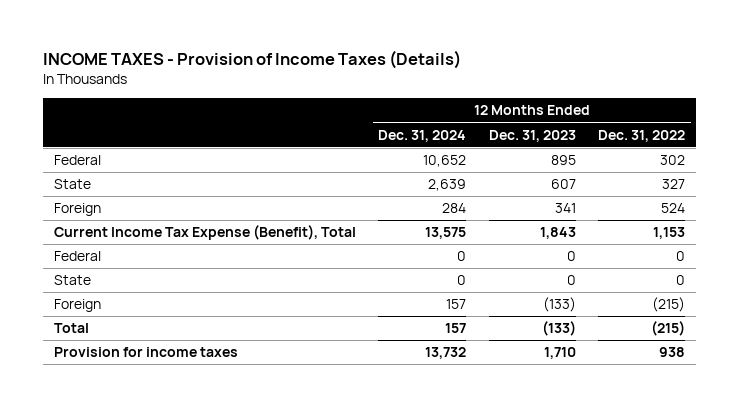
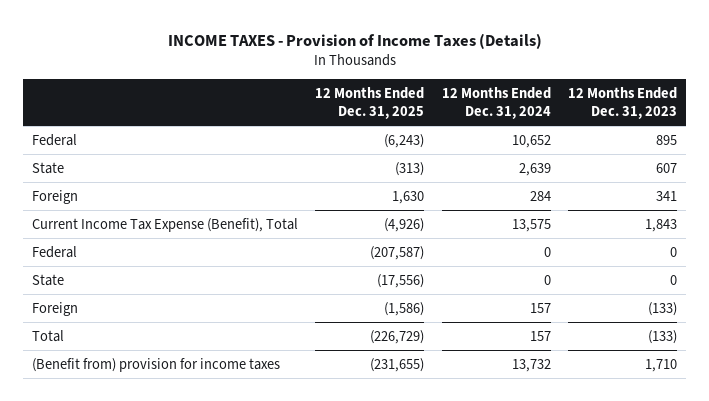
- | 12 Months Ended Dec. 31, 2024 | 12 Months Ended Dec. 31, 2023 | 12 Months Ended Dec. 31, 2022
+ | 12 Months Ended Dec. 31, 2025 | 12 Months Ended Dec. 31, 2024 | 12 Months Ended Dec. 31, 2023
- Provision for income taxes | 13,732 | 1,710 | 938
+ (Benefit from) provision for income taxes | (231,655) | 13,732 | 1,710

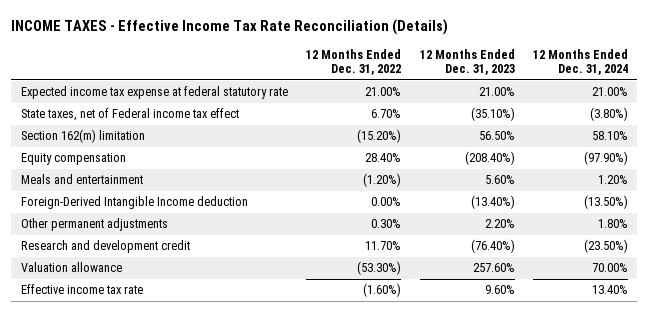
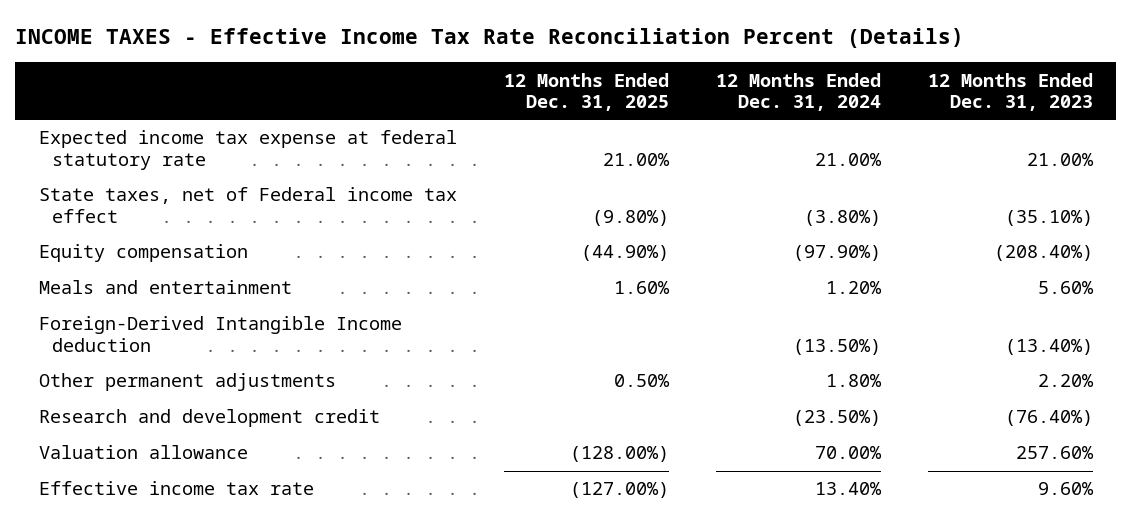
- INCOME TAXES - Effective Income Tax Rate Reconciliation (Details)
+ INCOME TAXES - Effective Income Tax Rate Reconciliation Percent (Details)
- | 12 Months Ended Dec. 31, 2022 | 12 Months Ended Dec. 31, 2023 | 12 Months Ended Dec. 31, 2024
+ | 12 Months Ended Dec. 31, 2025 | 12 Months Ended Dec. 31, 2024 | 12 Months Ended Dec. 31, 2023
- Section 162(m) limitation | (15.20%) | 56.50% | 58.10%

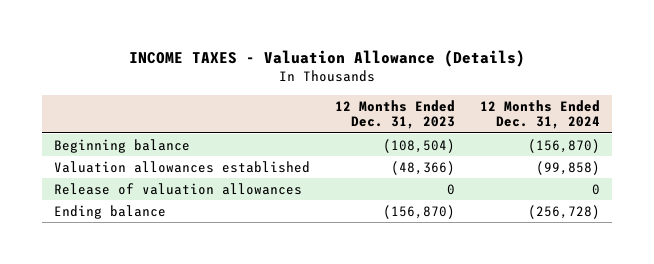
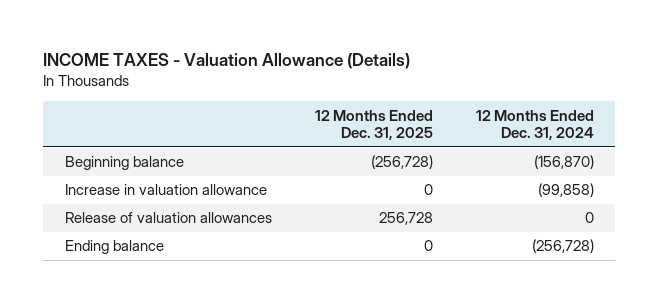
- | 12 Months Ended Dec. 31, 2023 | 12 Months Ended Dec. 31, 2024
+ | 12 Months Ended Dec. 31, 2025 | 12 Months Ended Dec. 31, 2024
- Valuation allowances established | (48,366) | (99,858)
+ Increase in valuation allowance | 0 | (99,858)

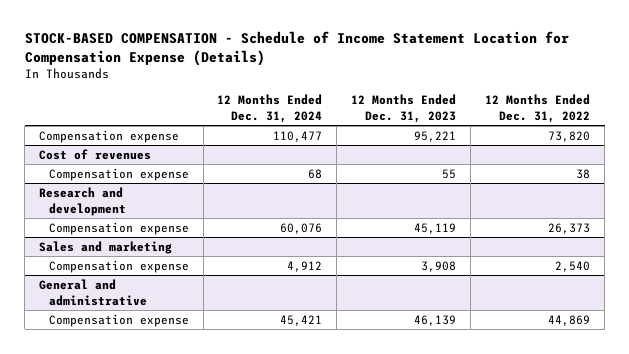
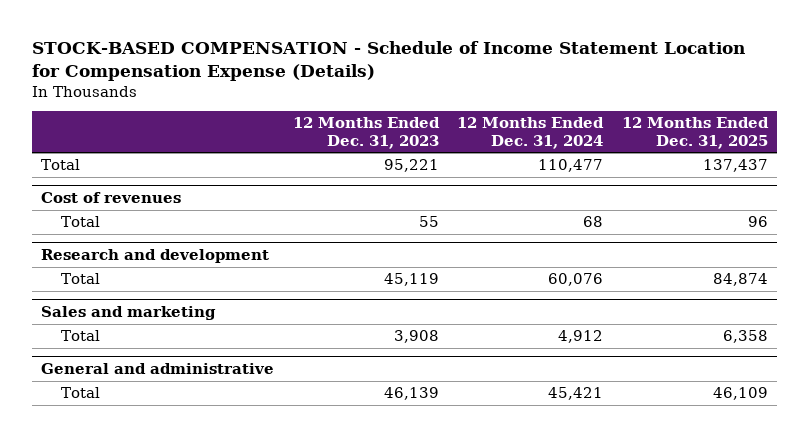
- | 12 Months Ended Dec. 31, 2024 | 12 Months Ended Dec. 31, 2023 | 12 Months Ended Dec. 31, 2022
+ | 12 Months Ended Dec. 31, 2023 | 12 Months Ended Dec. 31, 2024 | 12 Months Ended Dec. 31, 2025
- Compensation expense | 110,477 | 95,221 | 73,820
+ Total | 95,221 | 110,477 | 137,437
@ Cost of revenues
- Compensation expense | 68 | 55 | 38
+ Total | 55 | 68 | 96
@ Research and development
- Compensation expense | 60,076 | 45,119 | 26,373
+ Total | 45,119 | 60,076 | 84,874
@ Sales and marketing
- Compensation expense | 4,912 | 3,908 | 2,540
+ Total | 3,908 | 4,912 | 6,358
@ General and administrative
- Compensation expense | 45,421 | 46,139 | 44,869
+ Total | 46,139 | 45,421 | 46,109

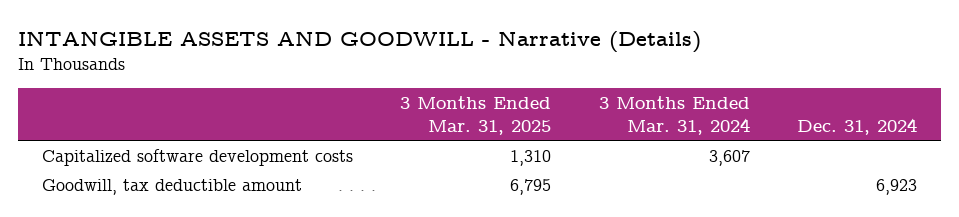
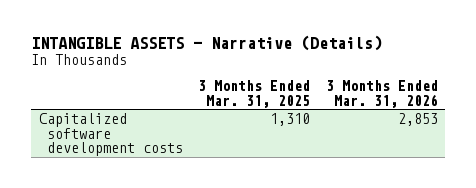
- INTANGIBLE ASSETS AND GOODWILL - Narrative (Details)
+ INTANGIBLE ASSETS - Narrative (Details)
- | 3 Months Ended Mar. 31, 2025 | 3 Months Ended Mar. 31, 2024 | Dec. 31, 2024
+ | 3 Months Ended Mar. 31, 2025 | 3 Months Ended Mar. 31, 2026
- Goodwill, tax deductible amount | 6,795 | | 6,923

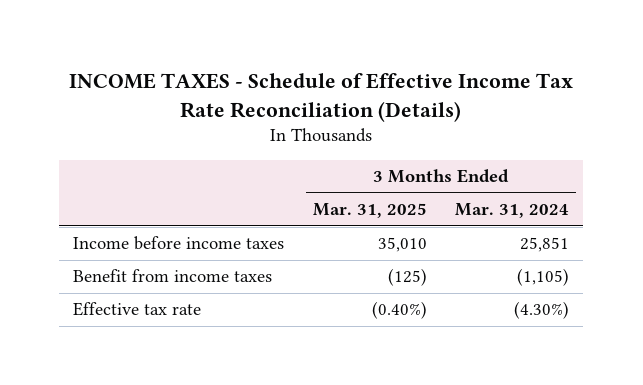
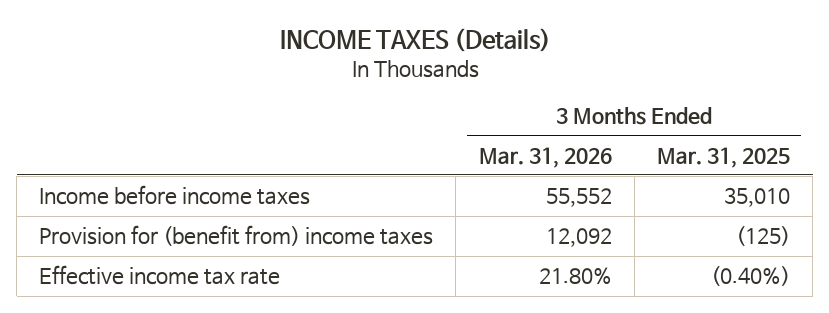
- INCOME TAXES - Schedule of Effective Income Tax Rate Reconciliation (Details)
+ INCOME TAXES (Details)
- | 3 Months Ended Mar. 31, 2025 | 3 Months Ended Mar. 31, 2024
+ | 3 Months Ended Mar. 31, 2026 | 3 Months Ended Mar. 31, 2025
- Benefit from income taxes | (125) | (1,105)
- Effective tax rate | (0.40%) | (4.30%)
+ Provision for (benefit from) income taxes | 12,092 | (125)
+ Effective income tax rate | 21.80% | (0.40%)

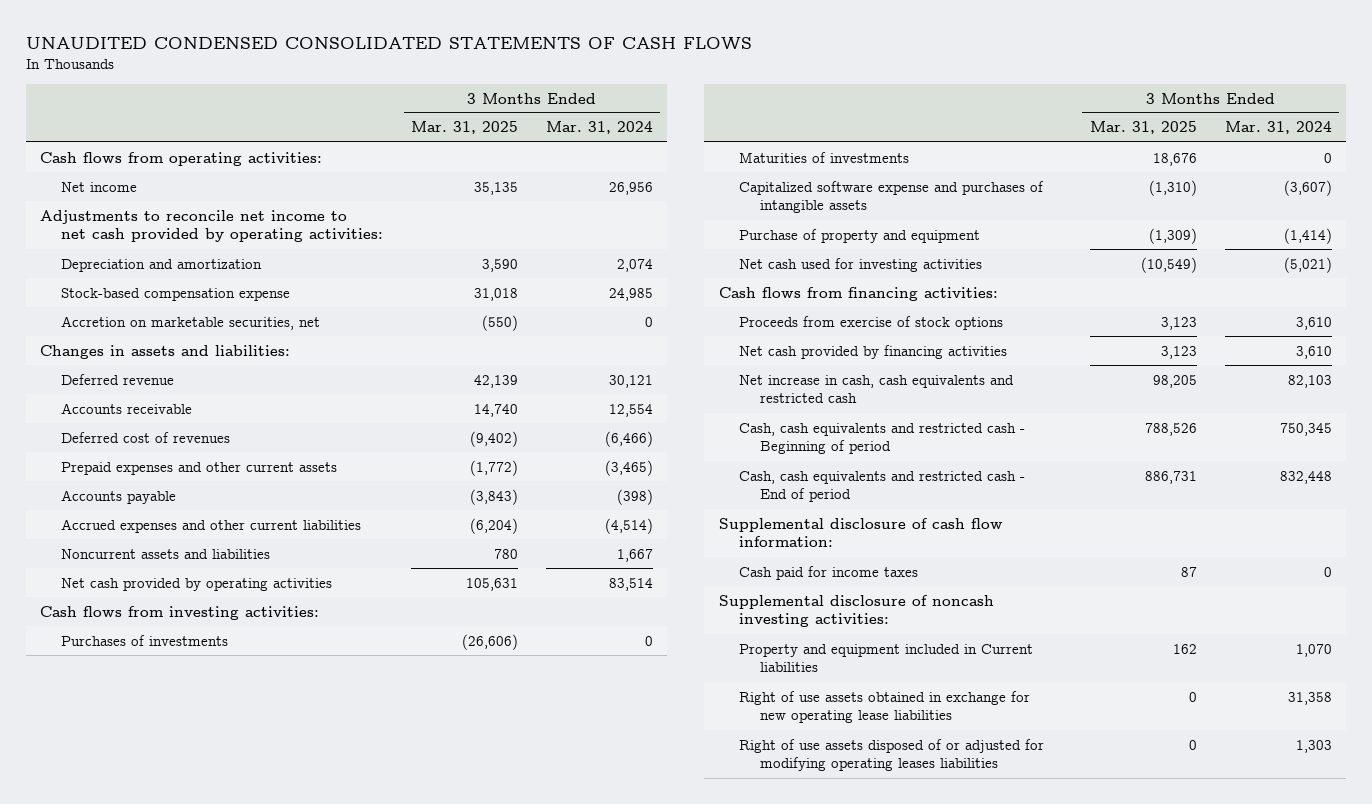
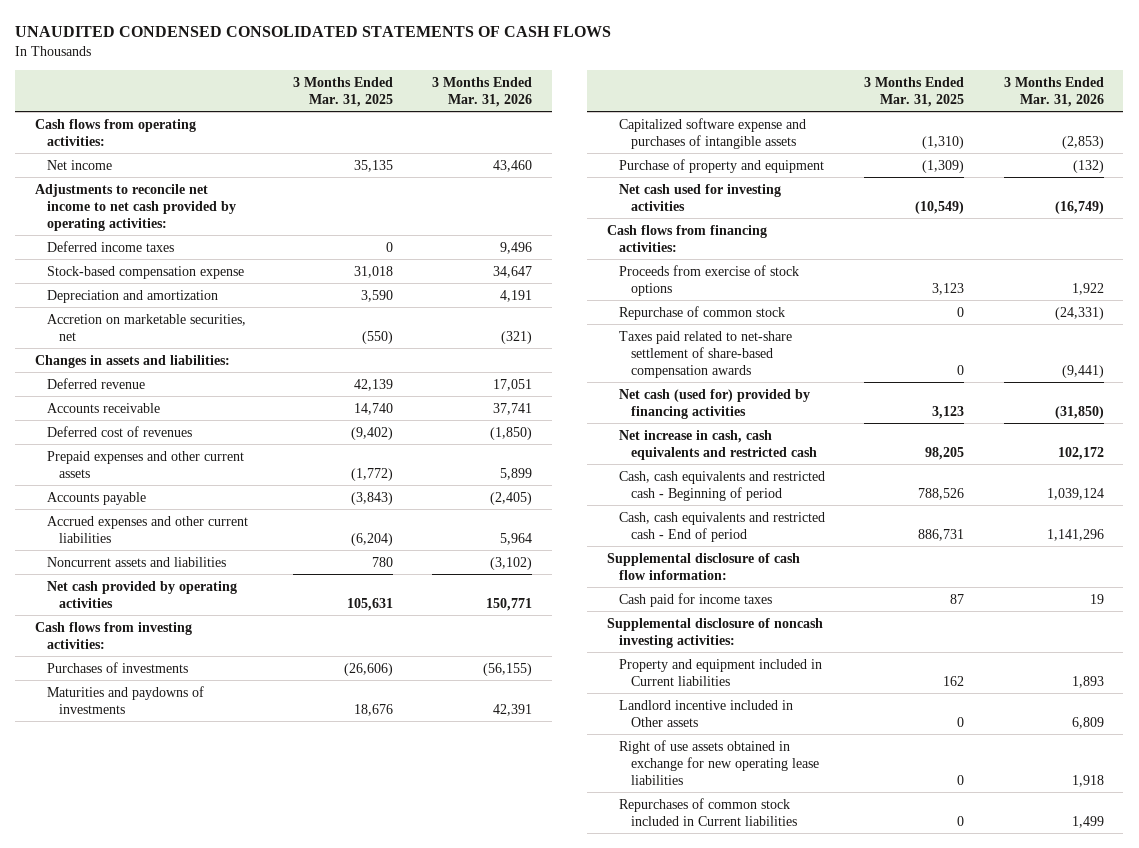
- | 3 Months Ended Mar. 31, 2025 | 3 Months Ended Mar. 31, 2024
+ | 3 Months Ended Mar. 31, 2025 | 3 Months Ended Mar. 31, 2026
+ Deferred income taxes | 0 | 9,496
moved down: Depreciation and amortization | 3,590 | 4,191
- Maturities of investments | 18,676 | 0
+ Maturities and paydowns of investments | 18,676 | 42,391
- Net cash provided by financing activities | 3,123 | 3,610
+ Repurchase of common stock | 0 | (24,331)
+ Taxes paid related to net-share settlement of share-based compensation awards | 0 | (9,441)
+ Net cash (used for) provided by financing activities | 3,123 | (31,850)
+ Landlord incentive included in Other assets | 0 | 6,809
- Right of use assets disposed of or adjusted for modifying operating leases liabilities | 0 | 1,303
+ Repurchases of common stock included in Current liabilities | 0 | 1,499

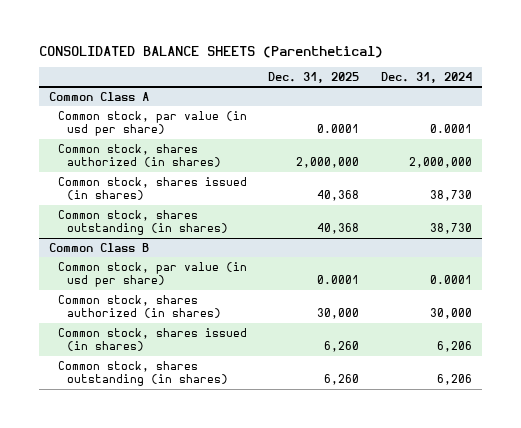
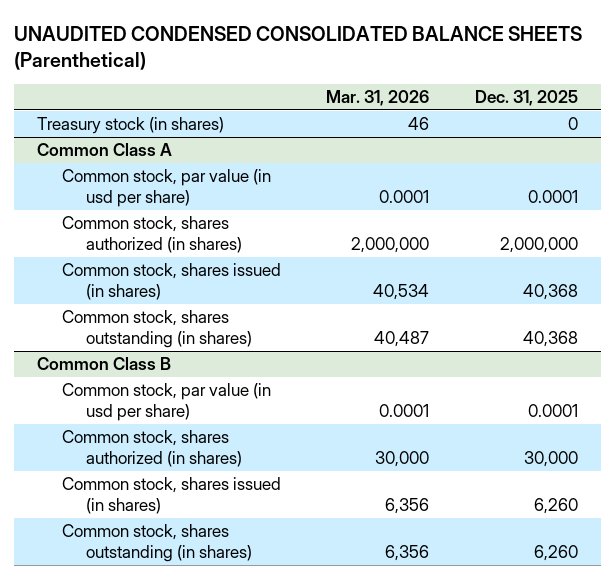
- CONSOLIDATED BALANCE SHEETS (Parenthetical)
+ UNAUDITED CONDENSED CONSOLIDATED BALANCE SHEETS (Parenthetical)
- | Dec. 31, 2025 | Dec. 31, 2024
+ | Mar. 31, 2026 | Dec. 31, 2025
+ Treasury stock (in shares) | 46 | 0

